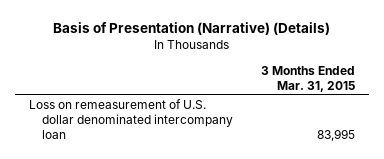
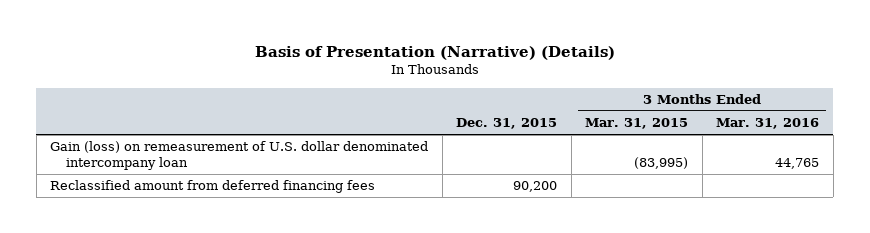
- | 3 Months Ended Mar. 31, 2015
+ | Dec. 31, 2015 | 3 Months Ended Mar. 31, 2015 | 3 Months Ended Mar. 31, 2016
- Loss on remeasurement of U.S. dollar denominated intercompany loan | 83,995
+ Gain (loss) on remeasurement of U.S. dollar denominated intercompany loan | | (83,995) | 44,765
+ Reclassified amount from deferred financing fees | 90,200 | |

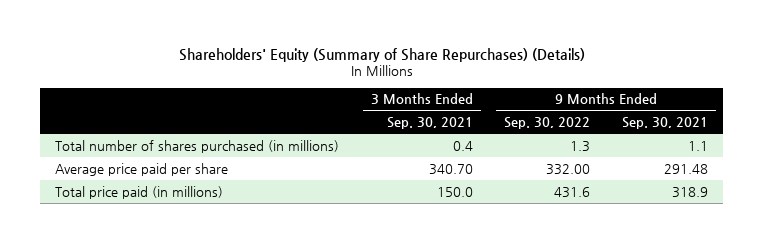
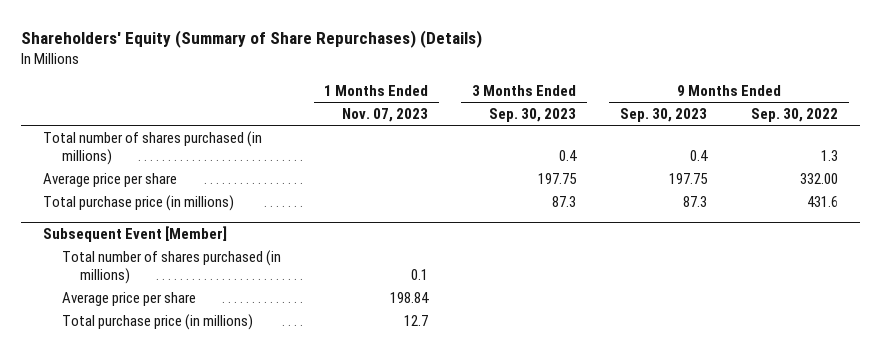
- | 3 Months Ended Sep. 30, 2021 | 9 Months Ended Sep. 30, 2022 | 9 Months Ended Sep. 30, 2021
+ | 1 Months Ended Nov. 07, 2023 | 3 Months Ended Sep. 30, 2023 | 9 Months Ended Sep. 30, 2023 | 9 Months Ended Sep. 30, 2022
- Average price paid per share | 340.70 | 332.00 | 291.48
- Total price paid (in millions) | 150.0 | 431.6 | 318.9
+ Average price per share | | 197.75 | 197.75 | 332.00
+ Total purchase price (in millions) | | 87.3 | 87.3 | 431.6
+ Subsequent Event [Member]
+ Total number of shares purchased (in millions) | 0.1 | | |
+ Average price per share | 198.84 | | |
+ Total purchase price (in millions) | 12.7 | | |

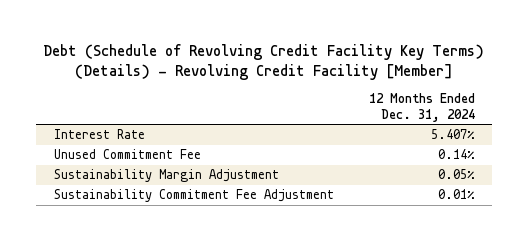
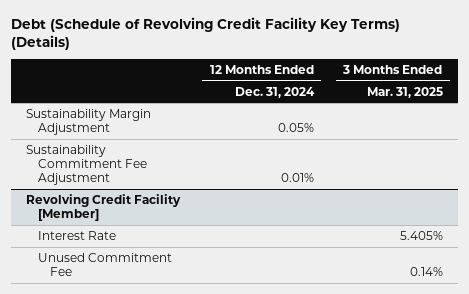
- Debt (Schedule of Revolving Credit Facility Key Terms) (Details) - Revolving Credit Facility [Member]
+ Debt (Schedule of Revolving Credit Facility Key Terms) (Details)
- | 12 Months Ended Dec. 31, 2024
+ | 12 Months Ended Dec. 31, 2024 | 3 Months Ended Mar. 31, 2025
- Interest Rate | 5.407%
- Unused Commitment Fee | 0.14%
+ Revolving Credit Facility [Member]
+ Interest Rate | | 5.405%
+ Unused Commitment Fee | | 0.14%

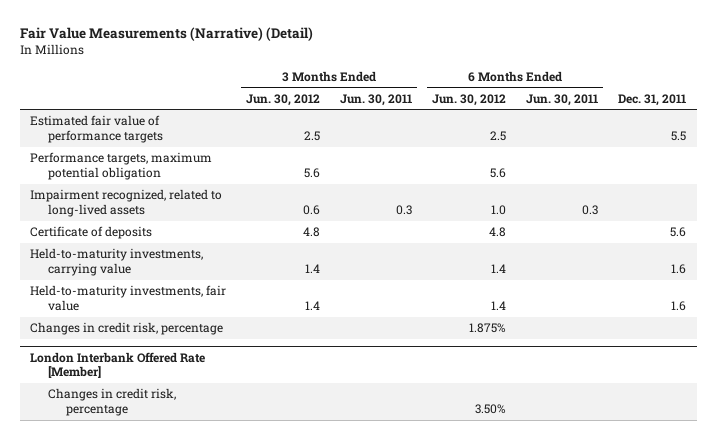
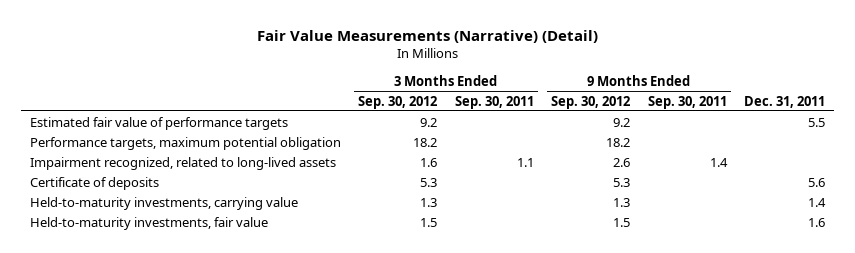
- | 3 Months Ended Jun. 30, 2012 | 3 Months Ended Jun. 30, 2011 | 6 Months Ended Jun. 30, 2012 | 6 Months Ended Jun. 30, 2011 | Dec. 31, 2011
+ | 3 Months Ended Sep. 30, 2012 | 3 Months Ended Sep. 30, 2011 | 9 Months Ended Sep. 30, 2012 | 9 Months Ended Sep. 30, 2011 | Dec. 31, 2011
- Held-to-maturity investments, carrying value | 1.4 | | 1.4 | | 1.6
+ Held-to-maturity investments, carrying value | 1.3 | | 1.3 | | 1.4
- Changes in credit risk, percentage | | | 1.875% | |
- London Interbank Offered Rate [Member]
- Changes in credit risk, percentage | | | 3.50% | |

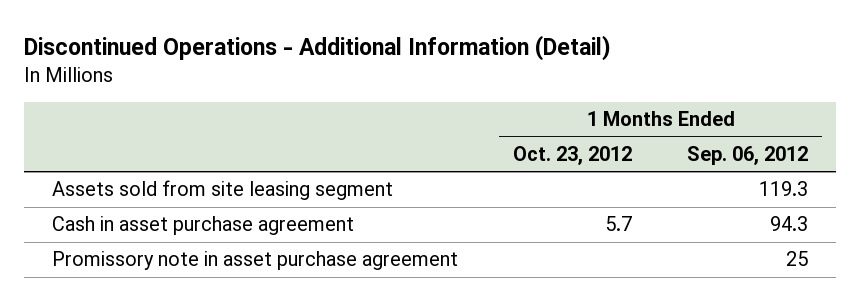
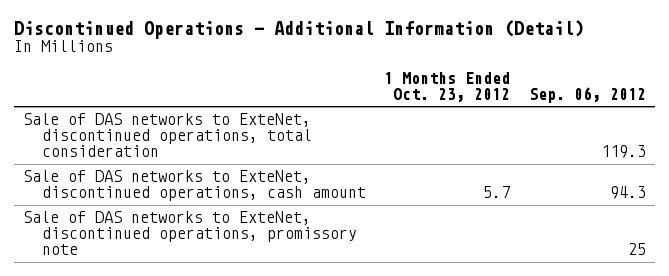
- | 1 Months Ended Oct. 23, 2012 | 1 Months Ended Sep. 06, 2012
+ | 1 Months Ended Oct. 23, 2012 | Sep. 06, 2012
- Assets sold from site leasing segment | | 119.3
- Cash in asset purchase agreement | 5.7 | 94.3
- Promissory note in asset purchase agreement | | 25
+ Sale of DAS networks to ExteNet, discontinued operations, total consideration | | 119.3
+ Sale of DAS networks to ExteNet, discontinued operations, cash amount | 5.7 | 94.3
+ Sale of DAS networks to ExteNet, discontinued operations, promissory note | | 25

